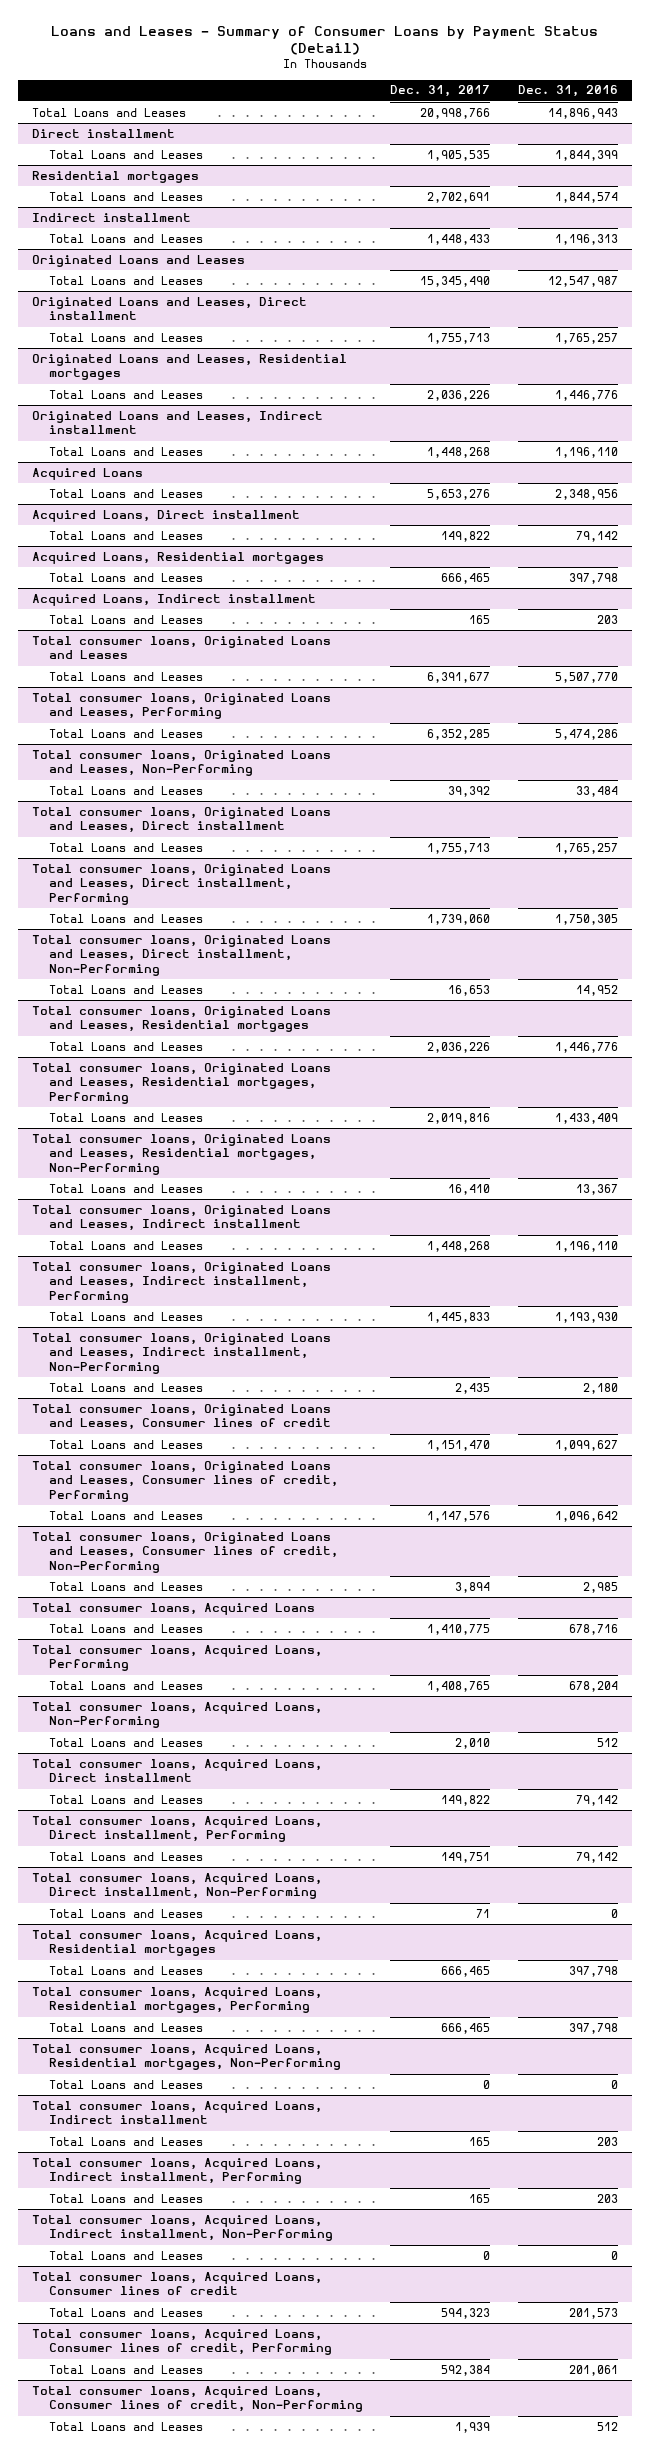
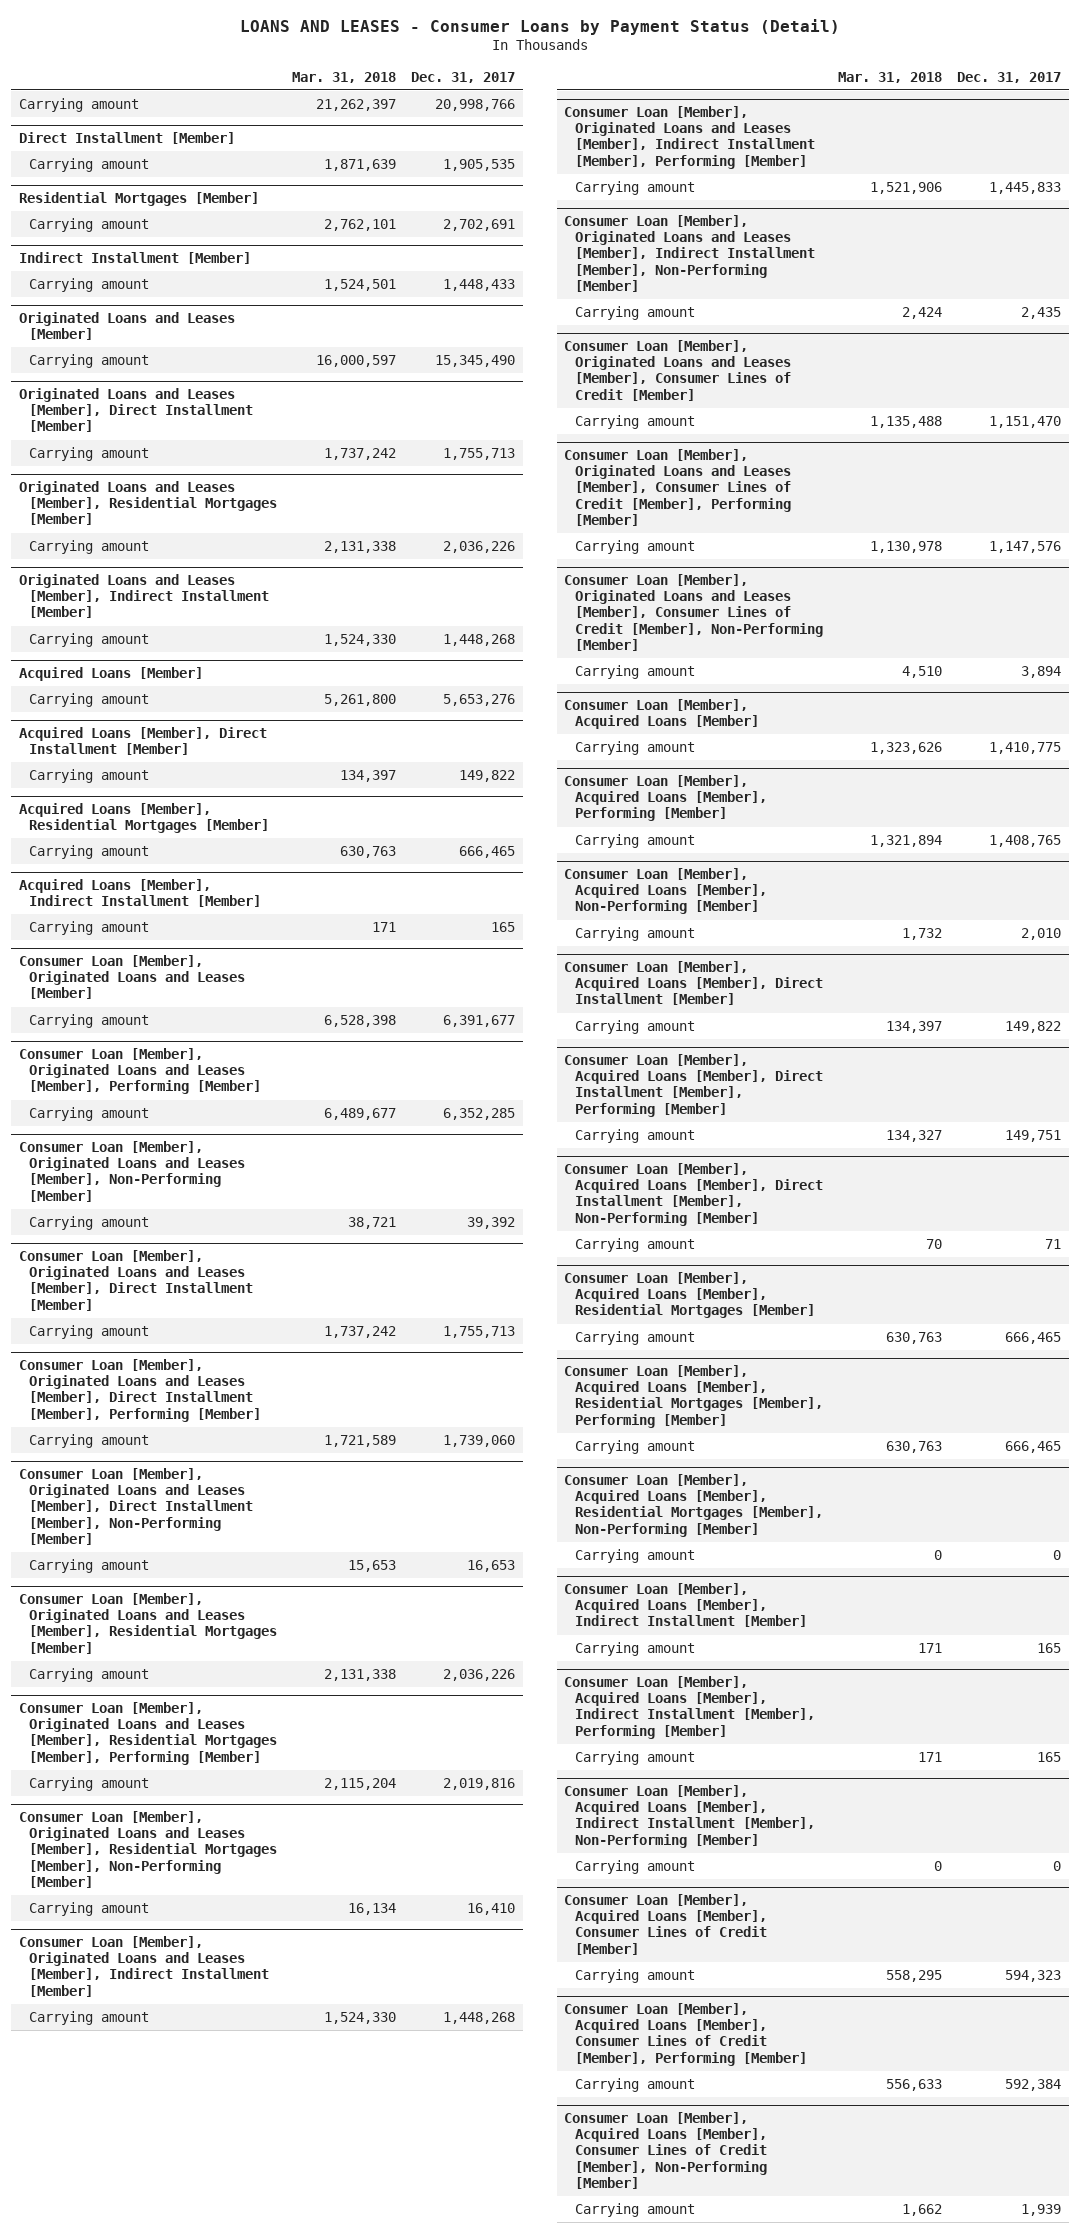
- Loans and Leases - Summary of Consumer Loans by Payment Status (Detail)
+ LOANS AND LEASES - Consumer Loans by Payment Status (Detail)
- | Dec. 31, 2017 | Dec. 31, 2016
+ | Mar. 31, 2018 | Dec. 31, 2017
- Total Loans and Leases | 20,998,766 | 14,896,943
- Direct installment
- Total Loans and Leases | 1,905,535 | 1,844,399
- Residential mortgages
- Total Loans and Leases | 2,702,691 | 1,844,574
- Indirect installment
- Total Loans and Leases | 1,448,433 | 1,196,313
- Originated Loans and Leases
- Total Loans and Leases | 15,345,490 | 12,547,987
- Originated Loans and Leases, Direct installment
- Total Loans and Leases | 1,755,713 | 1,765,257
- Originated Loans and Leases, Residential mortgages
- Total Loans and Leases | 2,036,226 | 1,446,776
- Originated Loans and Leases, Indirect installment
- Total Loans and Leases | 1,448,268 | 1,196,110
- Acquired Loans
- Total Loans and Leases | 5,653,276 | 2,348,956
- Acquired Loans, Direct installment
- Total Loans and Leases | 149,822 | 79,142
- Acquired Loans, Residential mortgages
- Total Loans and Leases | 666,465 | 397,798
- Acquired Loans, Indirect installment
- Total Loans and Leases | 165 | 203
- Total consumer loans, Originated Loans and Leases
- Total Loans and Leases | 6,391,677 | 5,507,770
- Total consumer loans, Originated Loans and Leases, Performing
- Total Loans and Leases | 6,352,285 | 5,474,286
- Total consumer loans, Originated Loans and Leases, Non-Performing
- Total Loans and Leases | 39,392 | 33,484
- Total consumer loans, Originated Loans and Leases, Direct installment
- Total Loans and Leases | 1,755,713 | 1,765,257
- Total consumer loans, Originated Loans and Leases, Direct installment, Performing
- Total Loans and Leases | 1,739,060 | 1,750,305
- Total consumer loans, Originated Loans and Leases, Direct installment, Non-Performing
- Total Loans and Leases | 16,653 | 14,952
- Total consumer loans, Originated Loans and Leases, Residential mortgages
- Total Loans and Leases | 2,036,226 | 1,446,776
- Total consumer loans, Originated Loans and Leases, Residential mortgages, Performing
- Total Loans and Leases | 2,019,816 | 1,433,409
- Total consumer loans, Originated Loans and Leases, Residential mortgages, Non-Performing
- Total Loans and Leases | 16,410 | 13,367
- Total consumer loans, Originated Loans and Leases, Indirect installment
- Total Loans and Leases | 1,448,268 | 1,196,110
- Total consumer loans, Originated Loans and Leases, Indirect installment, Performing
- Total Loans and Leases | 1,445,833 | 1,193,930
- Total consumer loans, Originated Loans and Leases, Indirect installment, Non-Performing
- Total Loans and Leases | 2,435 | 2,180
- Total consumer loans, Originated Loans and Leases, Consumer lines of credit
- Total Loans and Leases | 1,151,470 | 1,099,627
- Total consumer loans, Originated Loans and Leases, Consumer lines of credit, Performing
- Total Loans and Leases | 1,147,576 | 1,096,642
- Total consumer loans, Originated Loans and Leases, Consumer lines of credit, Non-Performing
- Total Loans and Leases | 3,894 | 2,985
- Total consumer loans, Acquired Loans
- Total Loans and Leases | 1,410,775 | 678,716
- Total consumer loans, Acquired Loans, Performing
- Total Loans and Leases | 1,408,765 | 678,204
- Total consumer loans, Acquired Loans, Non-Performing
- Total Loans and Leases | 2,010 | 512
- Total consumer loans, Acquired Loans, Direct installment
- Total Loans and Leases | 149,822 | 79,142
- Total consumer loans, Acquired Loans, Direct installment, Performing
- Total Loans and Leases | 149,751 | 79,142
- Total consumer loans, Acquired Loans, Direct installment, Non-Performing
- Total Loans and Leases | 71 | 0
- Total consumer loans, Acquired Loans, Residential mortgages
- Total Loans and Leases | 666,465 | 397,798
- Total consumer loans, Acquired Loans, Residential mortgages, Performing
- Total Loans and Leases | 666,465 | 397,798
- Total consumer loans, Acquired Loans, Residential mortgages, Non-Performing
- Total Loans and Leases | 0 | 0
- Total consumer loans, Acquired Loans, Indirect installment
- Total Loans and Leases | 165 | 203
- Total consumer loans, Acquired Loans, Indirect installment, Performing
- Total Loans and Leases | 165 | 203
- Total consumer loans, Acquired Loans, Indirect installment, Non-Performing
- Total Loans and Leases | 0 | 0
- Total consumer loans, Acquired Loans, Consumer lines of credit
- Total Loans and Leases | 594,323 | 201,573
- Total consumer loans, Acquired Loans, Consumer lines of credit, Performing
- Total Loans and Leases | 592,384 | 201,061
- Total consumer loans, Acquired Loans, Consumer lines of credit, Non-Performing
- Total Loans and Leases | 1,939 | 512
+ Carrying amount | 21,262,397 | 20,998,766
+ Direct Installment [Member]
+ Carrying amount | 1,871,639 | 1,905,535
+ Residential Mortgages [Member]
+ Carrying amount | 2,762,101 | 2,702,691
+ Indirect Installment [Member]
+ Carrying amount | 1,524,501 | 1,448,433
+ Originated Loans and Leases [Member]
+ Carrying amount | 16,000,597 | 15,345,490
+ Originated Loans and Leases [Member], Direct Installment [Member]
+ Carrying amount | 1,737,242 | 1,755,713
+ Originated Loans and Leases [Member], Residential Mortgages [Member]
+ Carrying amount | 2,131,338 | 2,036,226
+ Originated Loans and Leases [Member], Indirect Installment [Member]
+ Carrying amount | 1,524,330 | 1,448,268
+ Acquired Loans [Member]
+ Carrying amount | 5,261,800 | 5,653,276
+ Acquired Loans [Member], Direct Installment [Member]
+ Carrying amount | 134,397 | 149,822
+ Acquired Loans [Member], Residential Mortgages [Member]
+ Carrying amount | 630,763 | 666,465
+ Acquired Loans [Member], Indirect Installment [Member]
+ Carrying amount | 171 | 165
+ Consumer Loan [Member], Originated Loans and Leases [Member]
+ Carrying amount | 6,528,398 | 6,391,677
+ Consumer Loan [Member], Originated Loans and Leases [Member], Performing [Member]
+ Carrying amount | 6,489,677 | 6,352,285
+ Consumer Loan [Member], Originated Loans and Leases [Member], Non-Performing [Member]
+ Carrying amount | 38,721 | 39,392
+ Consumer Loan [Member], Originated Loans and Leases [Member], Direct Installment [Member]
+ Carrying amount | 1,737,242 | 1,755,713
+ Consumer Loan [Member], Originated Loans and Leases [Member], Direct Installment [Member], Performing [Member]
+ Carrying amount | 1,721,589 | 1,739,060
+ Consumer Loan [Member], Originated Loans and Leases [Member], Direct Installment [Member], Non-Performing [Member]
+ Carrying amount | 15,653 | 16,653
+ Consumer Loan [Member], Originated Loans and Leases [Member], Residential Mortgages [Member]
+ Carrying amount | 2,131,338 | 2,036,226
+ Consumer Loan [Member], Originated Loans and Leases [Member], Residential Mortgages [Member], Performing [Member]
+ Carrying amount | 2,115,204 | 2,019,816
+ Consumer Loan [Member], Originated Loans and Leases [Member], Residential Mortgages [Member], Non-Performing [Member]
+ Carrying amount | 16,134 | 16,410
+ Consumer Loan [Member], Originated Loans and Leases [Member], Indirect Installment [Member]
+ Carrying amount | 1,524,330 | 1,448,268
+ Consumer Loan [Member], Originated Loans and Leases [Member], Indirect Installment [Member], Performing [Member]
+ Carrying amount | 1,521,906 | 1,445,833
+ Consumer Loan [Member], Originated Loans and Leases [Member], Indirect Installment [Member], Non-Performing [Member]
+ Carrying amount | 2,424 | 2,435
+ Consumer Loan [Member], Originated Loans and Leases [Member], Consumer Lines of Credit [Member]
+ Carrying amount | 1,135,488 | 1,151,470
+ Consumer Loan [Member], Originated Loans and Leases [Member], Consumer Lines of Credit [Member], Performing [Member]
+ Carrying amount | 1,130,978 | 1,147,576
+ Consumer Loan [Member], Originated Loans and Leases [Member], Consumer Lines of Credit [Member], Non-Performing [Member]
+ Carrying amount | 4,510 | 3,894
+ Consumer Loan [Member], Acquired Loans [Member]
+ Carrying amount | 1,323,626 | 1,410,775
+ Consumer Loan [Member], Acquired Loans [Member], Performing [Member]
+ Carrying amount | 1,321,894 | 1,408,765
+ Consumer Loan [Member], Acquired Loans [Member], Non-Performing [Member]
+ Carrying amount | 1,732 | 2,010
+ Consumer Loan [Member], Acquired Loans [Member], Direct Installment [Member]
+ Carrying amount | 134,397 | 149,822
+ Consumer Loan [Member], Acquired Loans [Member], Direct Installment [Member], Performing [Member]
+ Carrying amount | 134,327 | 149,751
+ Consumer Loan [Member], Acquired Loans [Member], Direct Installment [Member], Non-Performing [Member]
+ Carrying amount | 70 | 71
+ Consumer Loan [Member], Acquired Loans [Member], Residential Mortgages [Member]
+ Carrying amount | 630,763 | 666,465
+ Consumer Loan [Member], Acquired Loans [Member], Residential Mortgages [Member], Performing [Member]
+ Carrying amount | 630,763 | 666,465
+ Consumer Loan [Member], Acquired Loans [Member], Residential Mortgages [Member], Non-Performing [Member]
+ Carrying amount | 0 | 0
+ Consumer Loan [Member], Acquired Loans [Member], Indirect Installment [Member]
+ Carrying amount | 171 | 165
+ Consumer Loan [Member], Acquired Loans [Member], Indirect Installment [Member], Performing [Member]
+ Carrying amount | 171 | 165
+ Consumer Loan [Member], Acquired Loans [Member], Indirect Installment [Member], Non-Performing [Member]
+ Carrying amount | 0 | 0
+ Consumer Loan [Member], Acquired Loans [Member], Consumer Lines of Credit [Member]
+ Carrying amount | 558,295 | 594,323
+ Consumer Loan [Member], Acquired Loans [Member], Consumer Lines of Credit [Member], Performing [Member]
+ Carrying amount | 556,633 | 592,384
+ Consumer Loan [Member], Acquired Loans [Member], Consumer Lines of Credit [Member], Non-Performing [Member]
+ Carrying amount | 1,662 | 1,939

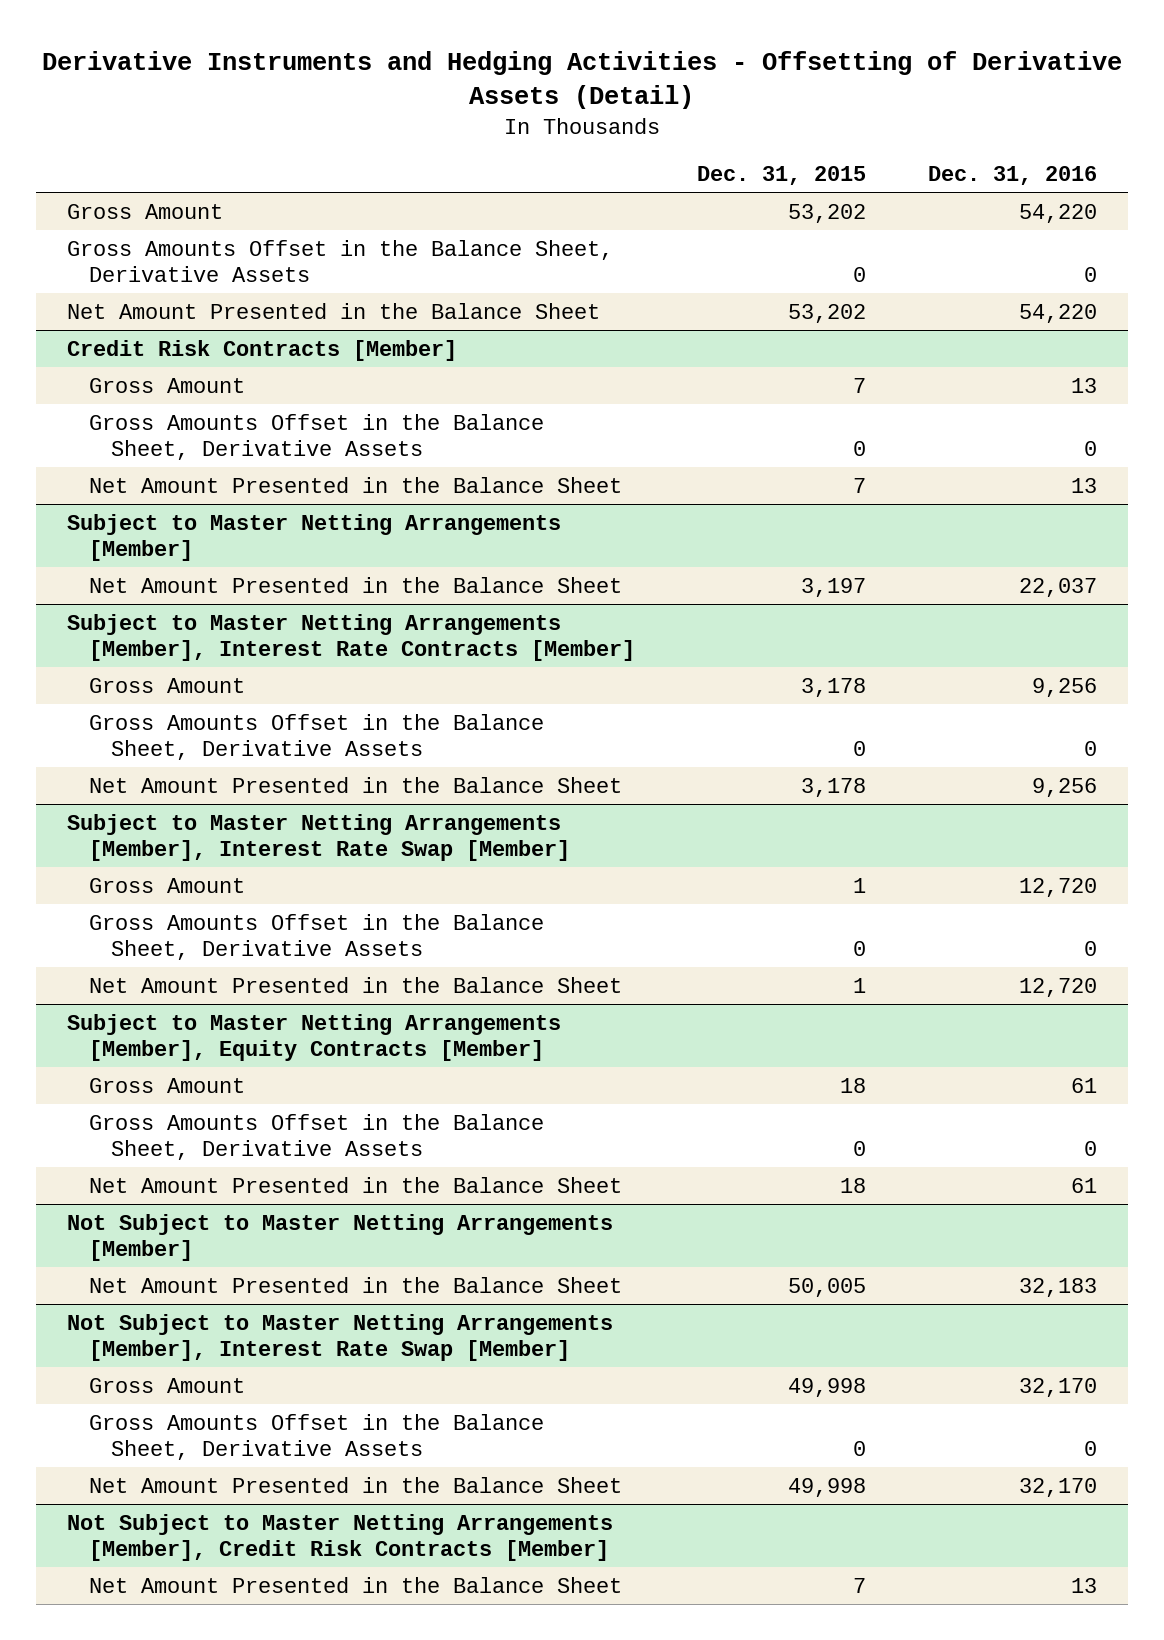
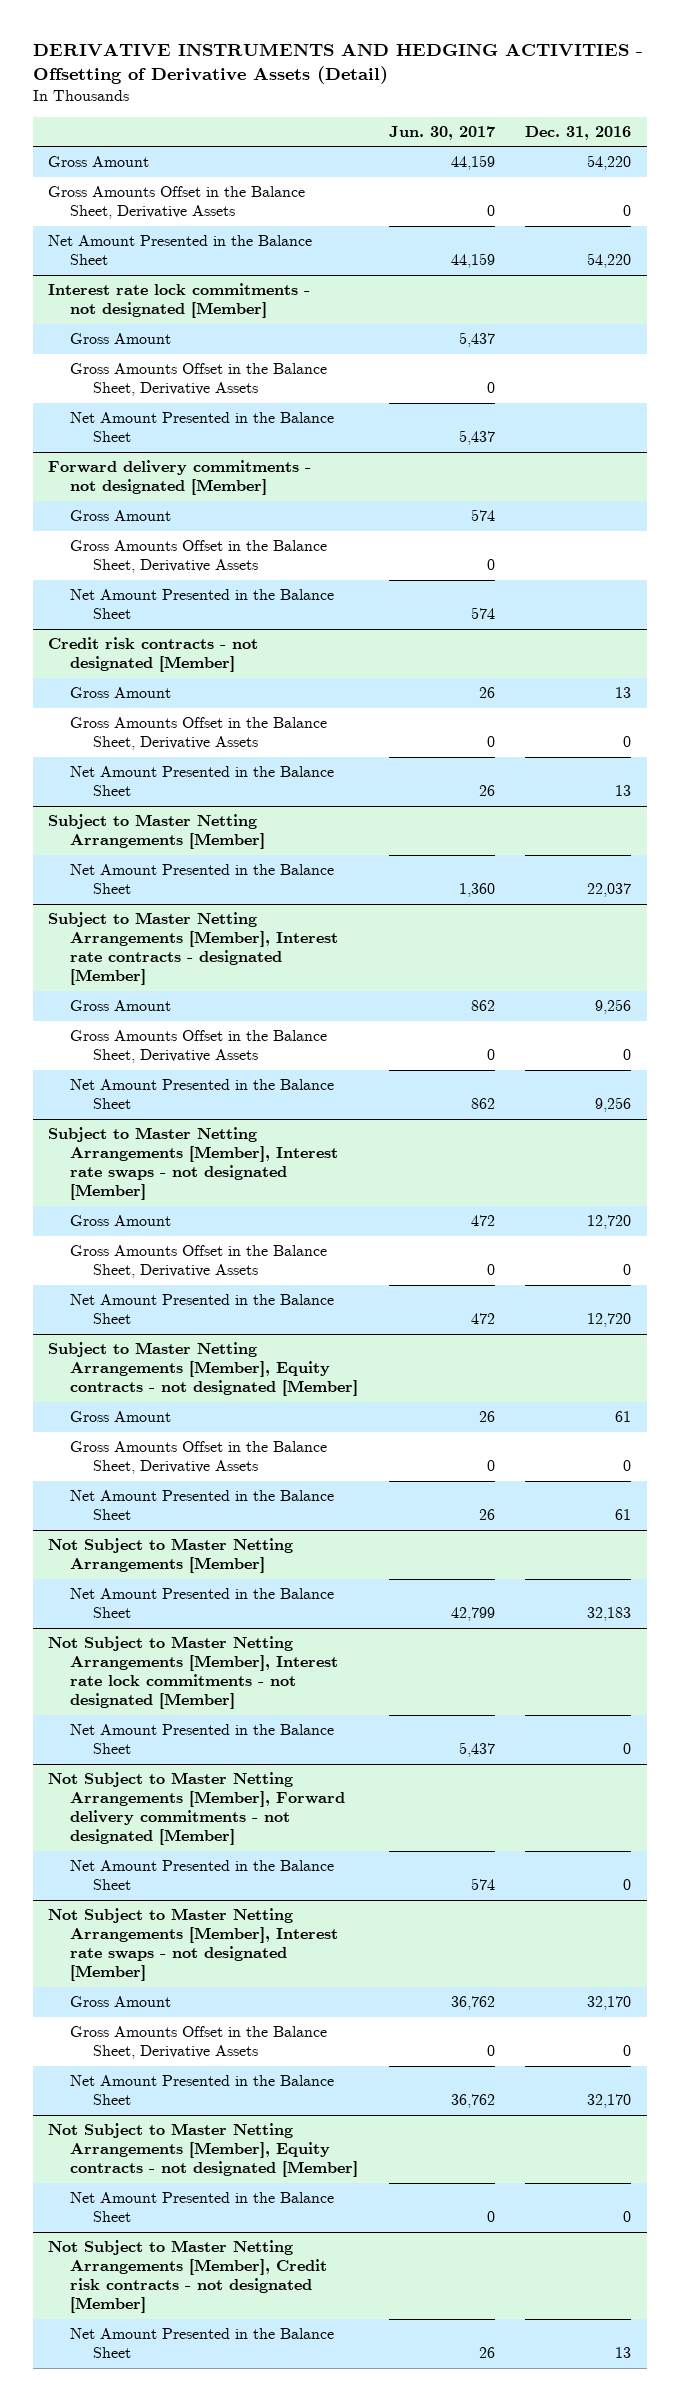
- Derivative Instruments and Hedging Activities - Offsetting of Derivative Assets (Detail)
+ DERIVATIVE INSTRUMENTS AND HEDGING ACTIVITIES - Offsetting of Derivative Assets (Detail)
- | Dec. 31, 2015 | Dec. 31, 2016
+ | Jun. 30, 2017 | Dec. 31, 2016
- Credit Risk Contracts [Member]
+ Interest rate lock commitments - not designated [Member]
+ Gross Amount | 5,437 |
+ Gross Amounts Offset in the Balance Sheet, Derivative Assets | 0 |
+ Net Amount Presented in the Balance Sheet | 5,437 |
+ Forward delivery commitments - not designated [Member]
+ Gross Amount | 574 |
+ Gross Amounts Offset in the Balance Sheet, Derivative Assets | 0 |
+ Net Amount Presented in the Balance Sheet | 574 |
+ Credit risk contracts - not designated [Member]
- Subject to Master Netting Arrangements [Member], Interest Rate Contracts [Member]
+ Subject to Master Netting Arrangements [Member], Interest rate contracts - designated [Member]
- Subject to Master Netting Arrangements [Member], Interest Rate Swap [Member]
+ Subject to Master Netting Arrangements [Member], Interest rate swaps - not designated [Member]
- Subject to Master Netting Arrangements [Member], Equity Contracts [Member]
+ Subject to Master Netting Arrangements [Member], Equity contracts - not designated [Member]
- Not Subject to Master Netting Arrangements [Member], Interest Rate Swap [Member]
+ Not Subject to Master Netting Arrangements [Member], Interest rate lock commitments - not designated [Member]
+ Net Amount Presented in the Balance Sheet | 5,437 | 0
+ Not Subject to Master Netting Arrangements [Member], Forward delivery commitments - not designated [Member]
+ Net Amount Presented in the Balance Sheet | 574 | 0
+ Not Subject to Master Netting Arrangements [Member], Interest rate swaps - not designated [Member]
- Not Subject to Master Netting Arrangements [Member], Credit Risk Contracts [Member]
+ Not Subject to Master Netting Arrangements [Member], Equity contracts - not designated [Member]
+ Net Amount Presented in the Balance Sheet | 0 | 0
+ Not Subject to Master Netting Arrangements [Member], Credit risk contracts - not designated [Member]

